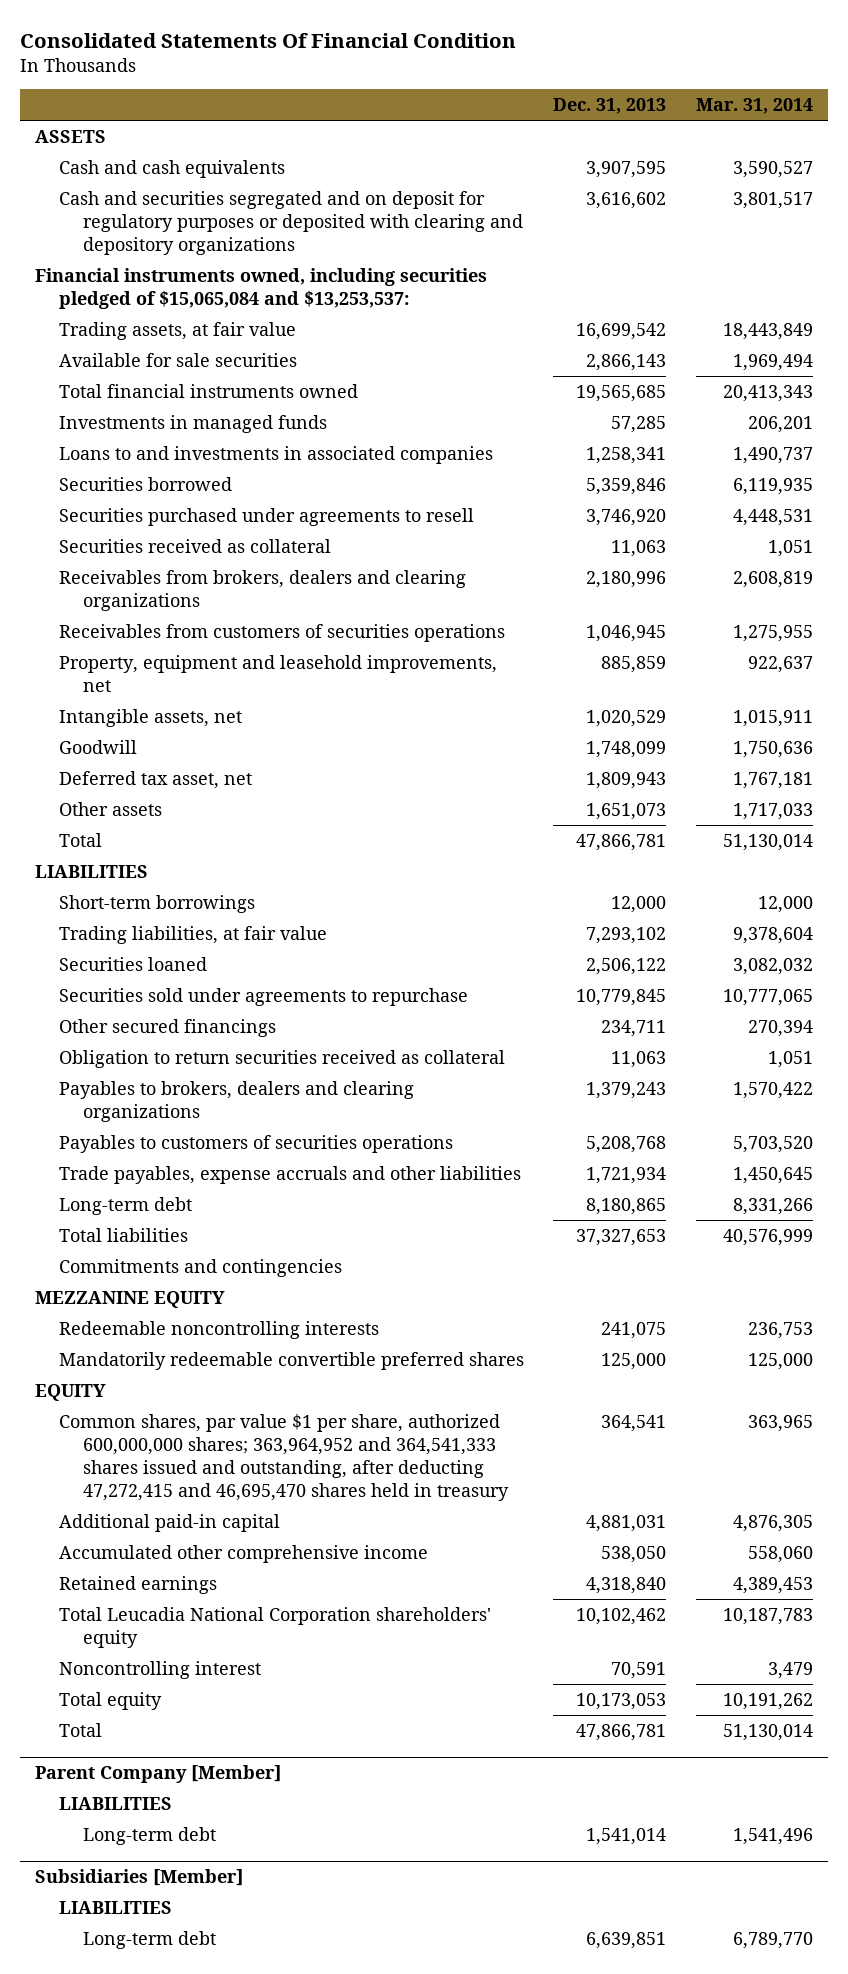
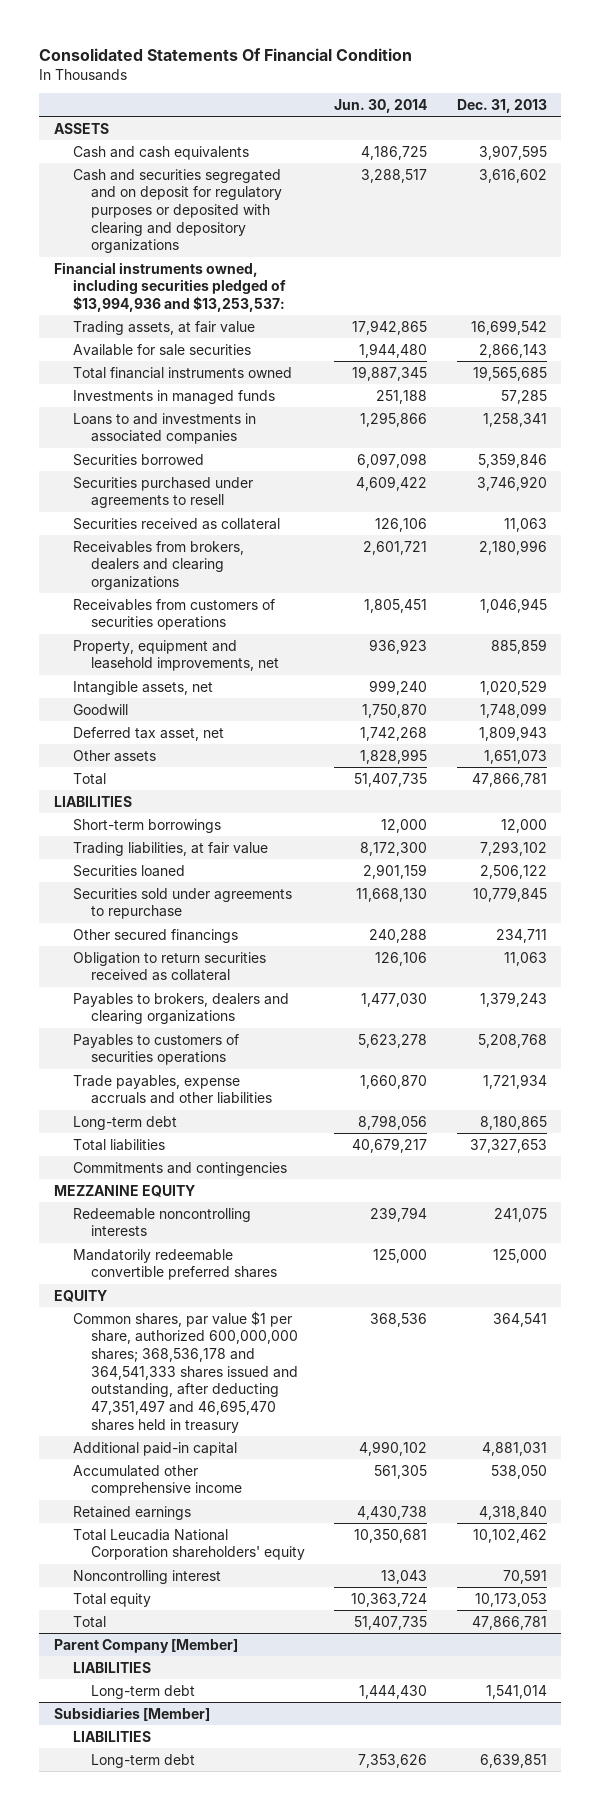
- | Dec. 31, 2013 | Mar. 31, 2014
+ | Jun. 30, 2014 | Dec. 31, 2013
- Financial instruments owned, including securities pledged of $15,065,084 and $13,253,537:
+ Financial instruments owned, including securities pledged of $13,994,936 and $13,253,537:
- Common shares, par value $1 per share, authorized 600,000,000 shares; 363,964,952 and 364,541,333 shares issued and outstanding, after deducting 47,272,415 and 46,695,470 shares held in treasury | 364,541 | 363,965
+ Common shares, par value $1 per share, authorized 600,000,000 shares; 368,536,178 and 364,541,333 shares issued and outstanding, after deducting 47,351,497 and 46,695,470 shares held in treasury | 368,536 | 364,541

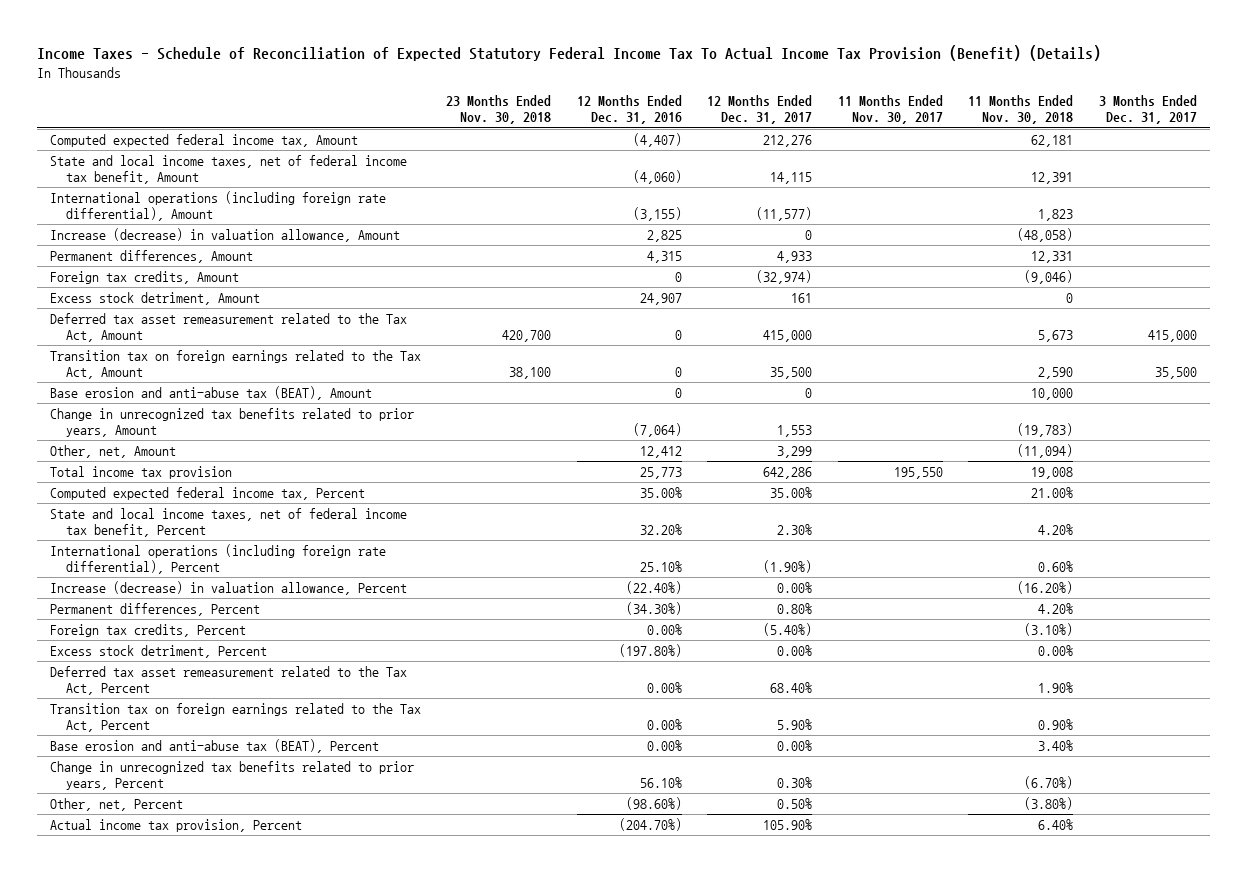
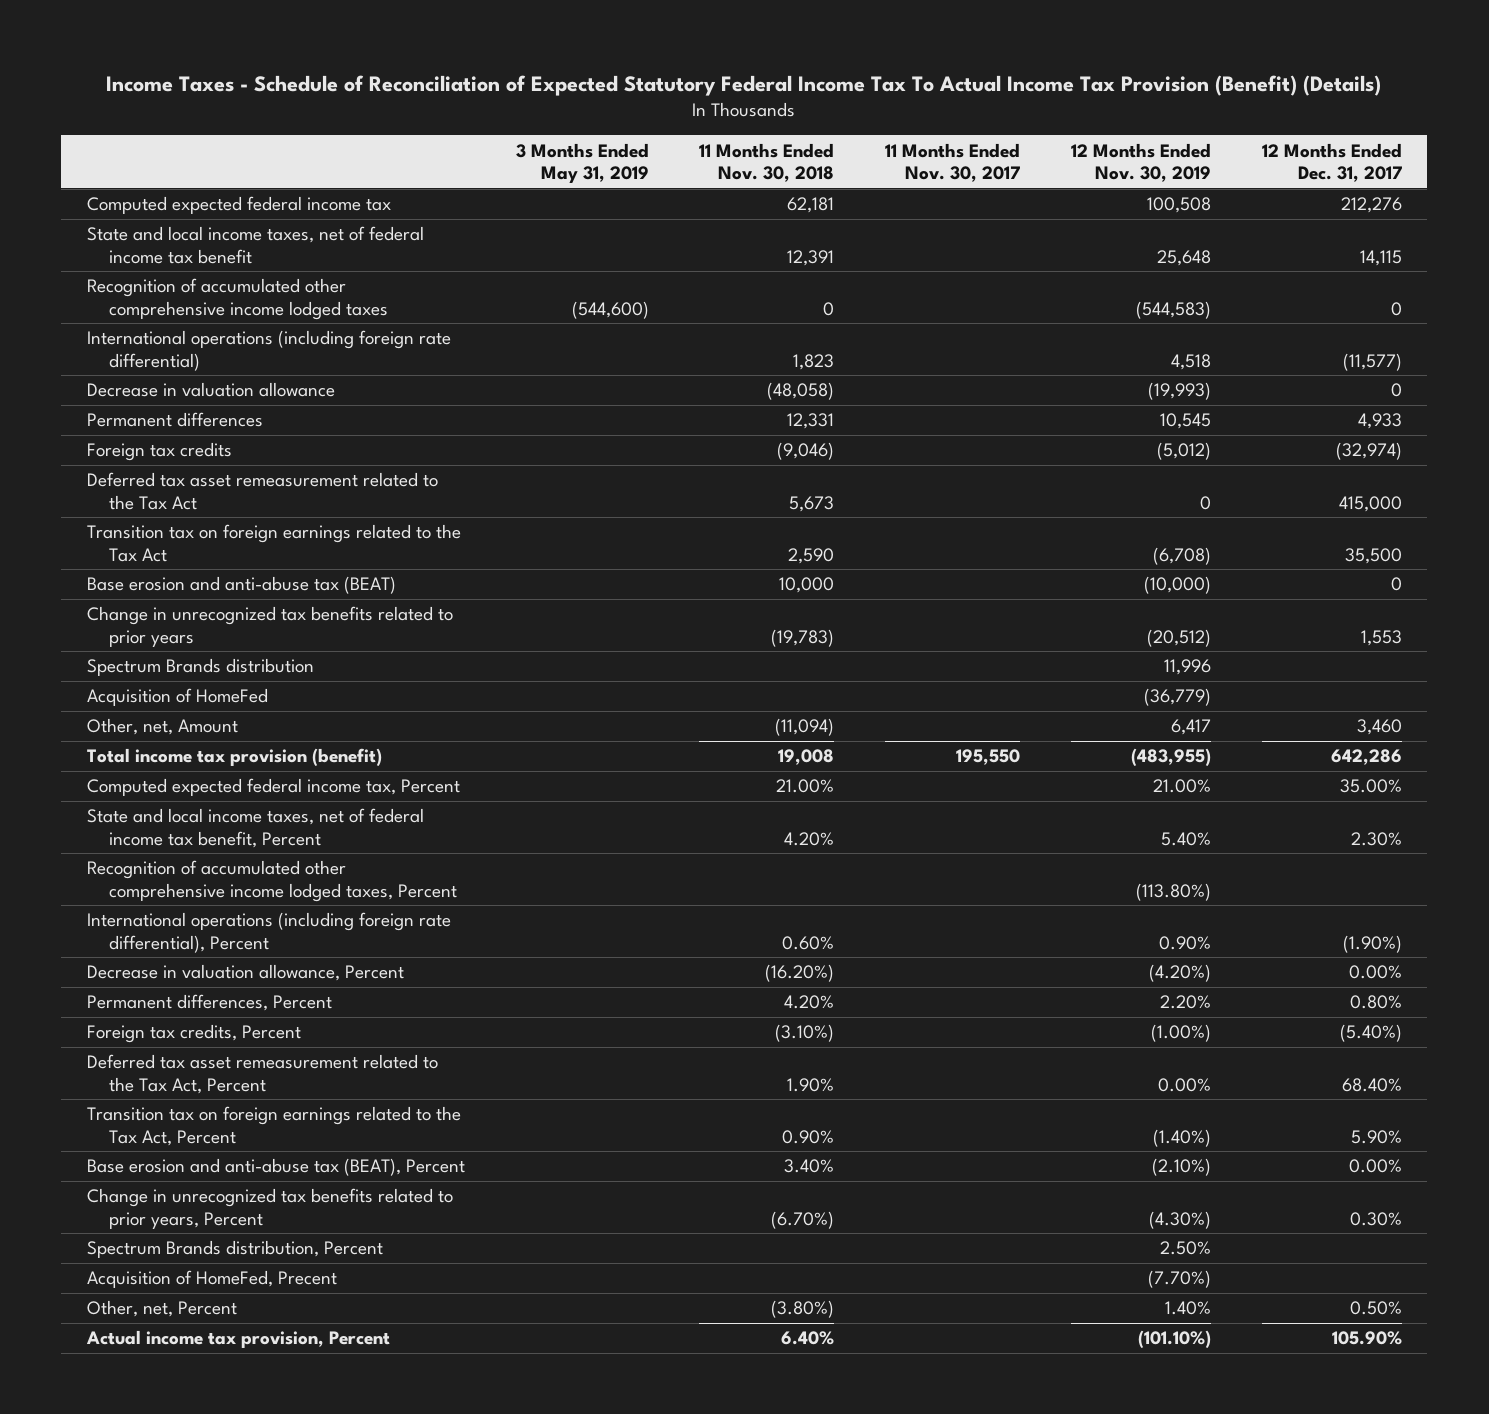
- | 23 Months Ended Nov. 30, 2018 | 12 Months Ended Dec. 31, 2016 | 12 Months Ended Dec. 31, 2017 | 11 Months Ended Nov. 30, 2017 | 11 Months Ended Nov. 30, 2018 | 3 Months Ended Dec. 31, 2017
+ | 3 Months Ended May 31, 2019 | 11 Months Ended Nov. 30, 2018 | 11 Months Ended Nov. 30, 2017 | 12 Months Ended Nov. 30, 2019 | 12 Months Ended Dec. 31, 2017
- Computed expected federal income tax, Amount | | (4,407) | 212,276 | | 62,181 |
- State and local income taxes, net of federal income tax benefit, Amount | | (4,060) | 14,115 | | 12,391 |
- International operations (including foreign rate differential), Amount | | (3,155) | (11,577) | | 1,823 |
- Increase (decrease) in valuation allowance, Amount | | 2,825 | 0 | | (48,058) |
- Permanent differences, Amount | | 4,315 | 4,933 | | 12,331 |
- Foreign tax credits, Amount | | 0 | (32,974) | | (9,046) |
- Excess stock detriment, Amount | | 24,907 | 161 | | 0 |
- Deferred tax asset remeasurement related to the Tax Act, Amount | 420,700 | 0 | 415,000 | | 5,673 | 415,000
- Transition tax on foreign earnings related to the Tax Act, Amount | 38,100 | 0 | 35,500 | | 2,590 | 35,500
- Base erosion and anti-abuse tax (BEAT), Amount | | 0 | 0 | | 10,000 |
- Change in unrecognized tax benefits related to prior years, Amount | | (7,064) | 1,553 | | (19,783) |
- Other, net, Amount | | 12,412 | 3,299 | | (11,094) |
- Total income tax provision | | 25,773 | 642,286 | 195,550 | 19,008 |
+ Computed expected federal income tax | | 62,181 | | 100,508 | 212,276
+ State and local income taxes, net of federal income tax benefit | | 12,391 | | 25,648 | 14,115
+ Recognition of accumulated other comprehensive income lodged taxes | (544,600) | 0 | | (544,583) | 0
+ International operations (including foreign rate differential) | | 1,823 | | 4,518 | (11,577)
+ Decrease in valuation allowance | | (48,058) | | (19,993) | 0
+ Permanent differences | | 12,331 | | 10,545 | 4,933
+ Foreign tax credits | | (9,046) | | (5,012) | (32,974)
+ Deferred tax asset remeasurement related to the Tax Act | | 5,673 | | 0 | 415,000
+ Transition tax on foreign earnings related to the Tax Act | | 2,590 | | (6,708) | 35,500
+ Base erosion and anti-abuse tax (BEAT) | | 10,000 | | (10,000) | 0
+ Change in unrecognized tax benefits related to prior years | | (19,783) | | (20,512) | 1,553
+ Spectrum Brands distribution | | | | 11,996 |
+ Acquisition of HomeFed | | | | (36,779) |
+ Other, net, Amount | | (11,094) | | 6,417 | 3,460
+ Total income tax provision (benefit) | | 19,008 | 195,550 | (483,955) | 642,286
+ Recognition of accumulated other comprehensive income lodged taxes, Percent | | | | (113.80%) |
- Increase (decrease) in valuation allowance, Percent | | (22.40%) | 0.00% | | (16.20%) |
+ Decrease in valuation allowance, Percent | | (16.20%) | | (4.20%) | 0.00%
- Excess stock detriment, Percent | | (197.80%) | 0.00% | | 0.00% |
+ Spectrum Brands distribution, Percent | | | | 2.50% |
+ Acquisition of HomeFed, Precent | | | | (7.70%) |

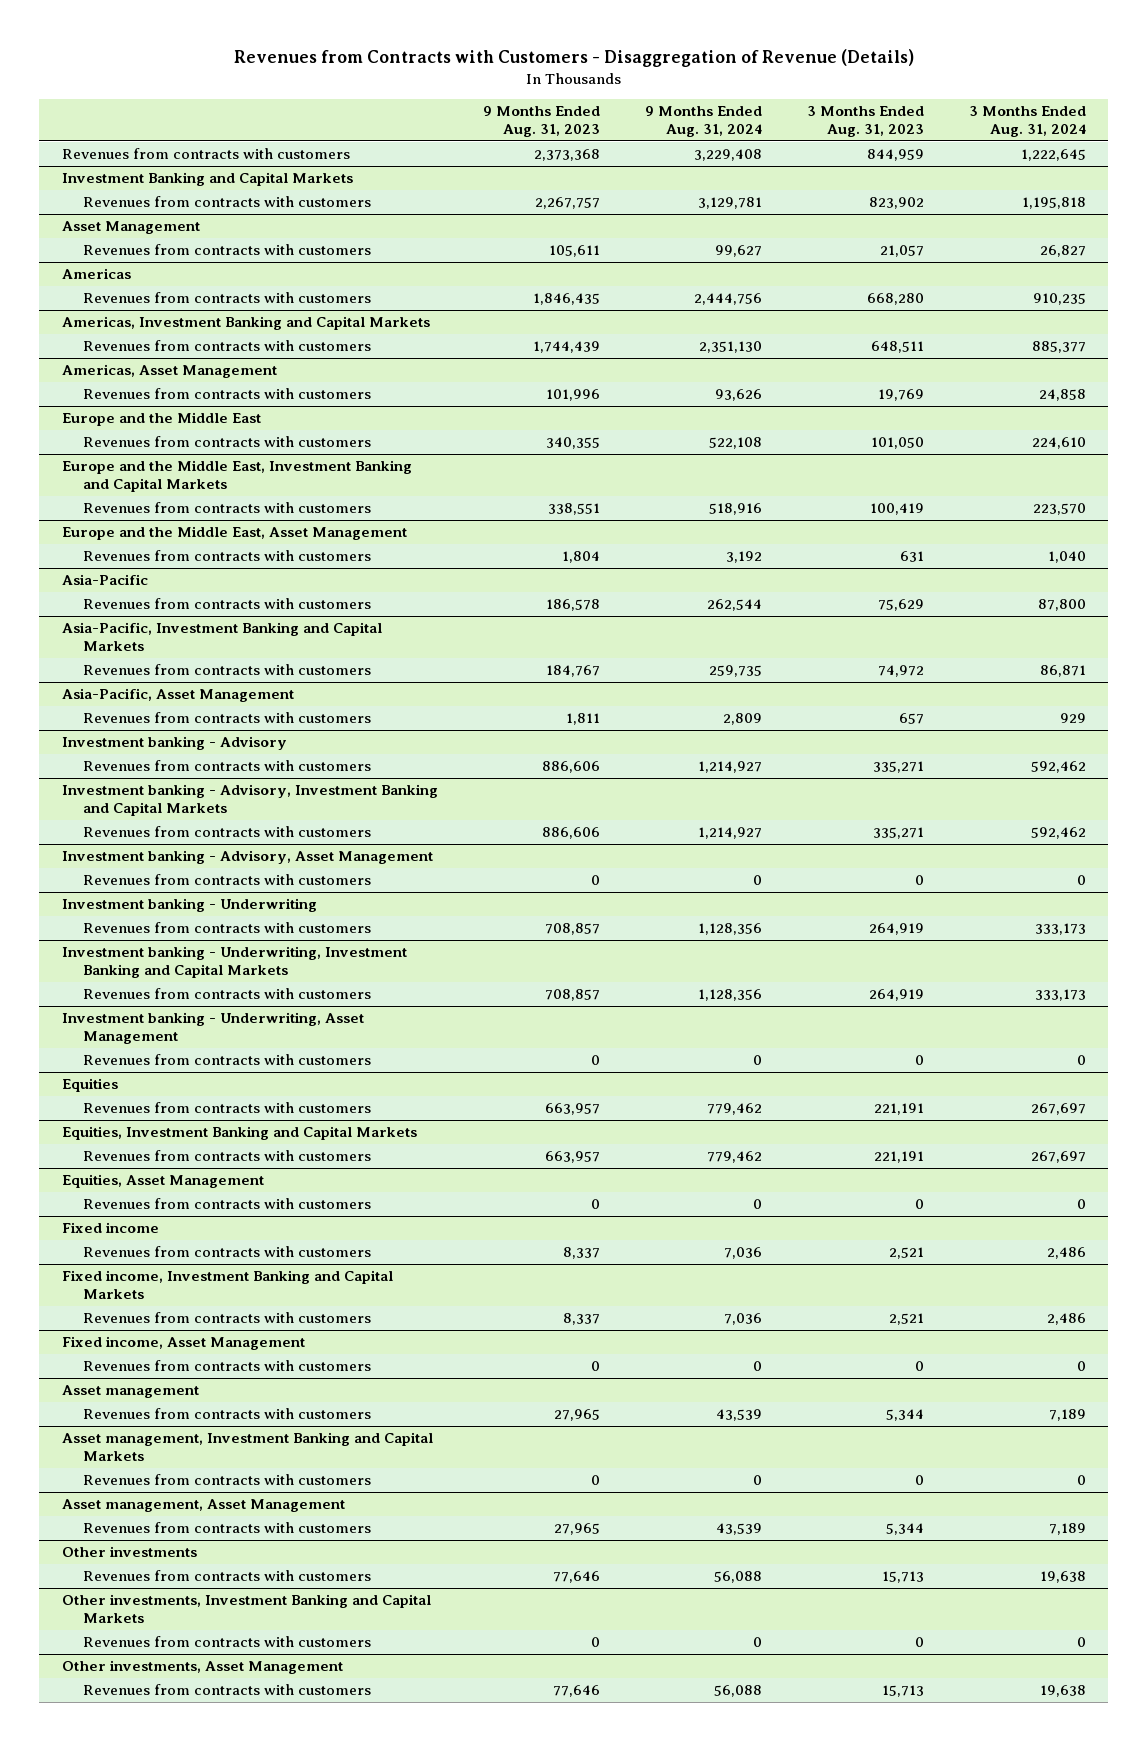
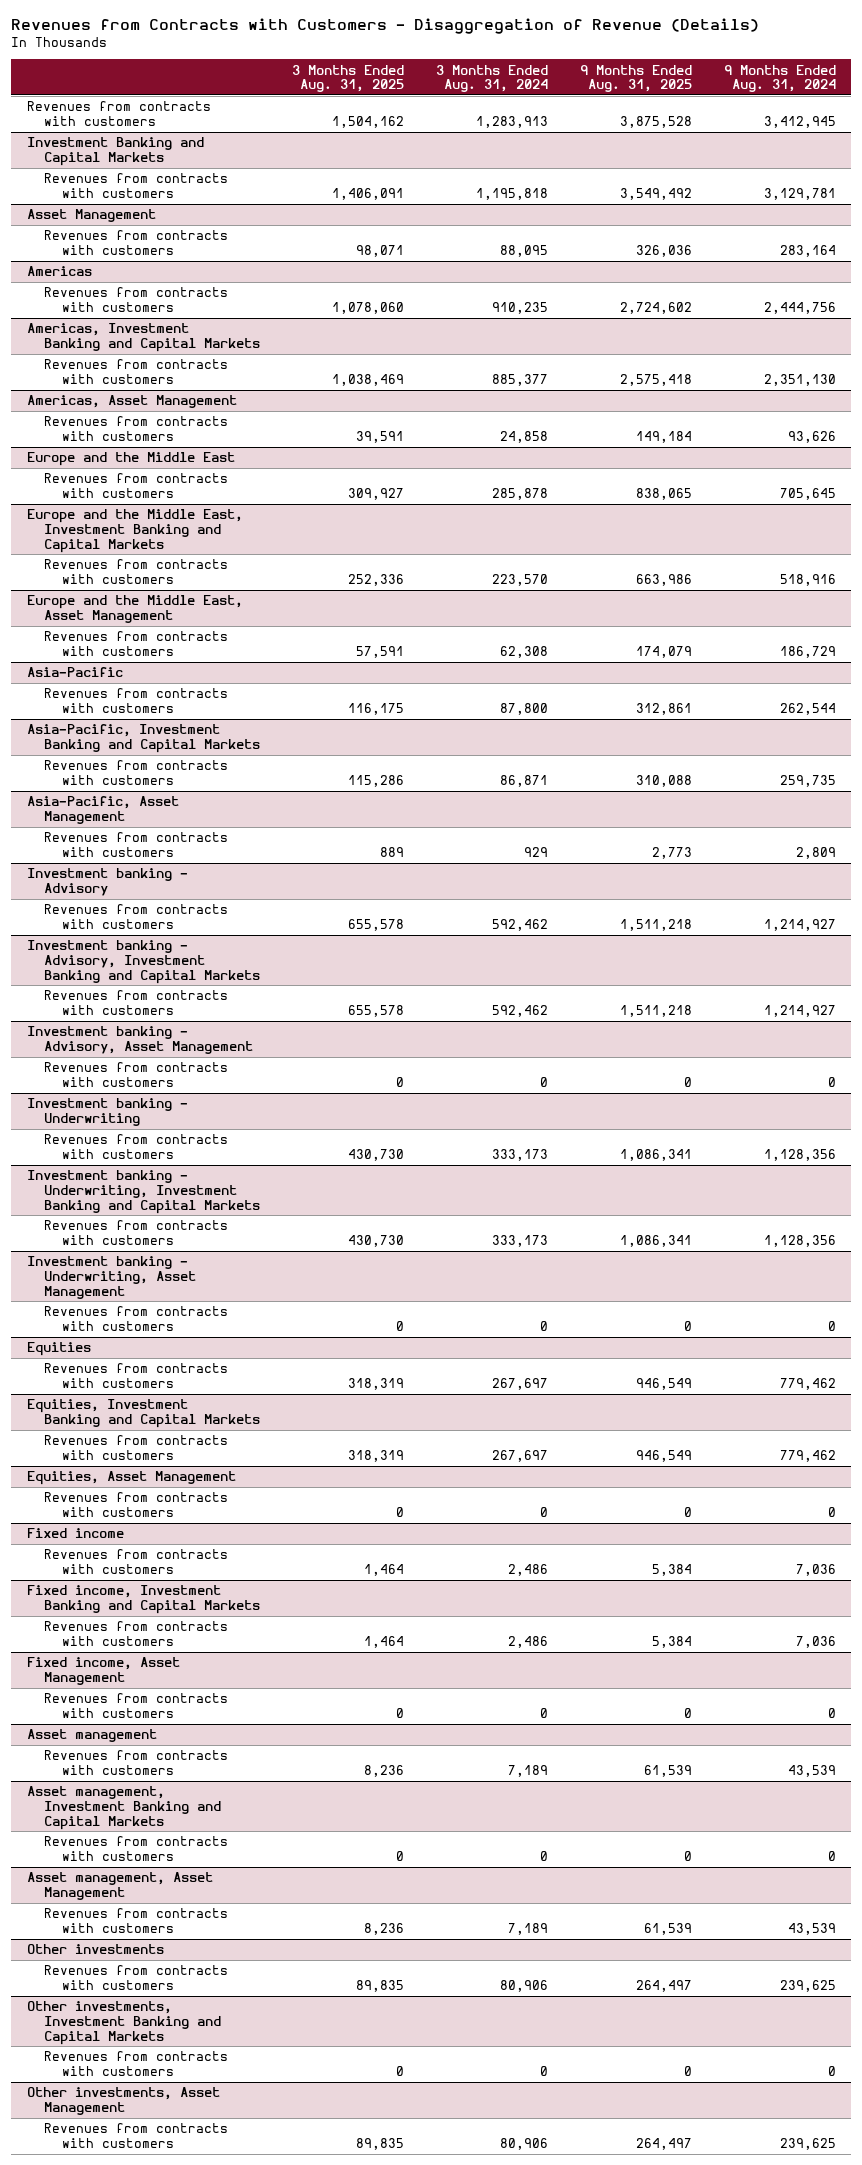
- | 9 Months Ended Aug. 31, 2023 | 9 Months Ended Aug. 31, 2024 | 3 Months Ended Aug. 31, 2023 | 3 Months Ended Aug. 31, 2024
+ | 3 Months Ended Aug. 31, 2025 | 3 Months Ended Aug. 31, 2024 | 9 Months Ended Aug. 31, 2025 | 9 Months Ended Aug. 31, 2024
- Revenues from contracts with customers | 2,373,368 | 3,229,408 | 844,959 | 1,222,645
+ Revenues from contracts with customers | 1,504,162 | 1,283,913 | 3,875,528 | 3,412,945
@ Asset Management
- Revenues from contracts with customers | 105,611 | 99,627 | 21,057 | 26,827
+ Revenues from contracts with customers | 98,071 | 88,095 | 326,036 | 283,164
@ Europe and the Middle East
- Revenues from contracts with customers | 340,355 | 522,108 | 101,050 | 224,610
+ Revenues from contracts with customers | 309,927 | 285,878 | 838,065 | 705,645
@ Europe and the Middle East, Asset Management
- Revenues from contracts with customers | 1,804 | 3,192 | 631 | 1,040
+ Revenues from contracts with customers | 57,591 | 62,308 | 174,079 | 186,729
@ Other investments
- Revenues from contracts with customers | 77,646 | 56,088 | 15,713 | 19,638
+ Revenues from contracts with customers | 89,835 | 80,906 | 264,497 | 239,625
@ Other investments, Asset Management
- Revenues from contracts with customers | 77,646 | 56,088 | 15,713 | 19,638
+ Revenues from contracts with customers | 89,835 | 80,906 | 264,497 | 239,625

